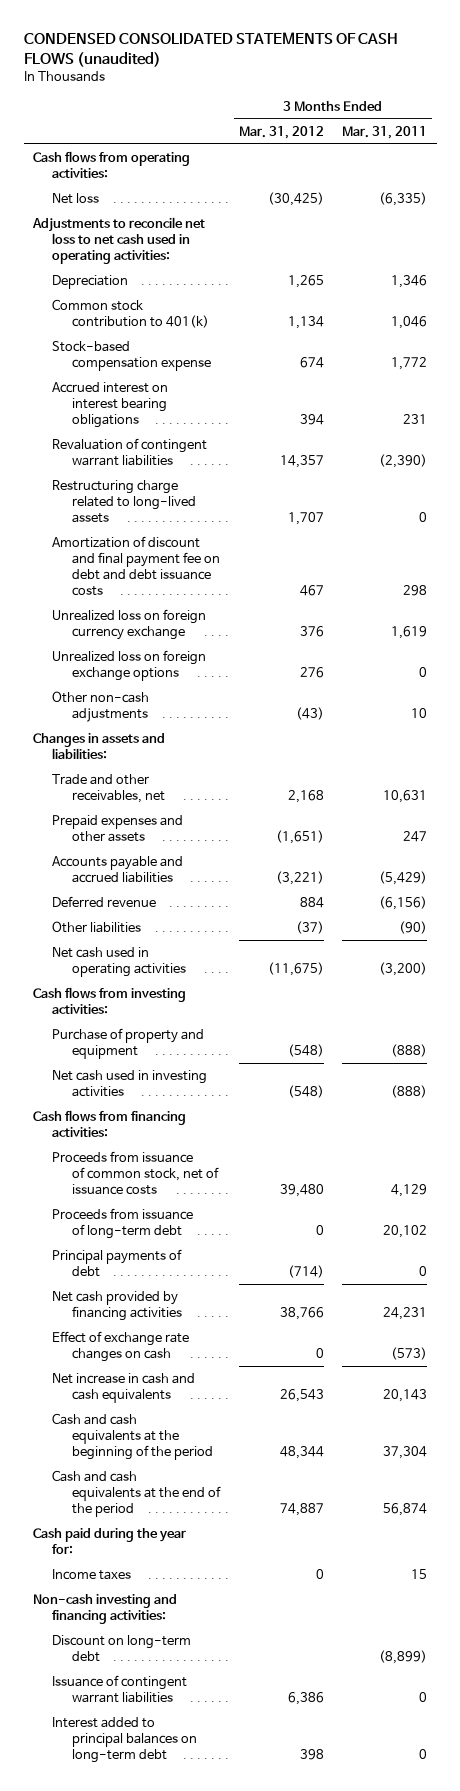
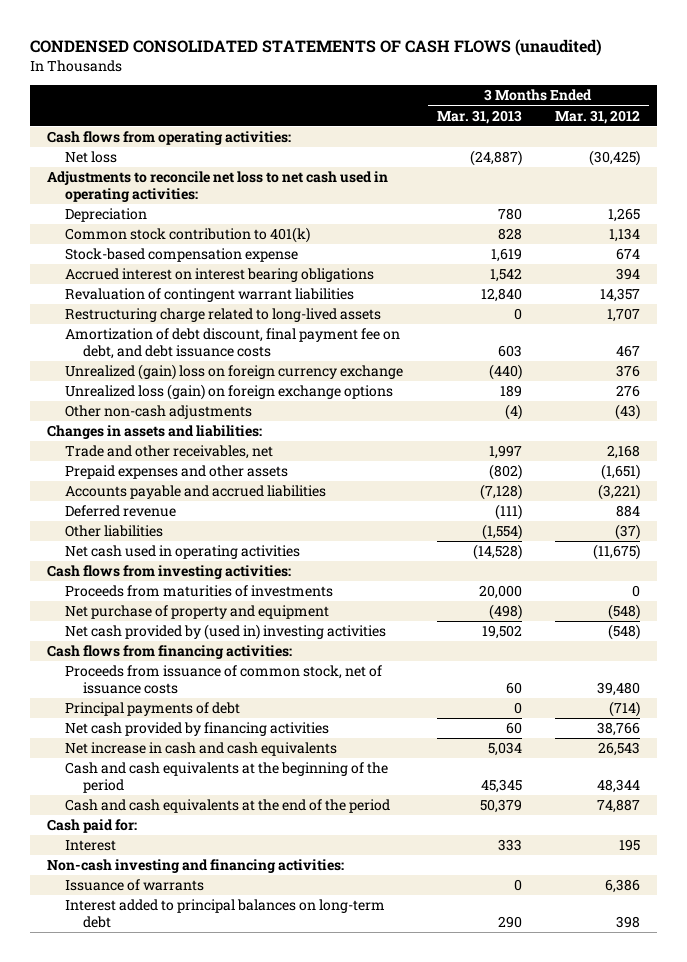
- | 3 Months Ended Mar. 31, 2012 | 3 Months Ended Mar. 31, 2011
+ | 3 Months Ended Mar. 31, 2013 | 3 Months Ended Mar. 31, 2012
- Amortization of discount and final payment fee on debt and debt issuance costs | 467 | 298
- Unrealized loss on foreign currency exchange | 376 | 1,619
- Unrealized loss on foreign exchange options | 276 | 0
+ Amortization of debt discount, final payment fee on debt, and debt issuance costs | 603 | 467
+ Unrealized (gain) loss on foreign currency exchange | (440) | 376
+ Unrealized loss (gain) on foreign exchange options | 189 | 276
- Purchase of property and equipment | (548) | (888)
- Net cash used in investing activities | (548) | (888)
+ Proceeds from maturities of investments | 20,000 | 0
+ Net purchase of property and equipment | (498) | (548)
+ Net cash provided by (used in) investing activities | 19,502 | (548)
- Proceeds from issuance of long-term debt | 0 | 20,102
- Effect of exchange rate changes on cash | 0 | (573)
- Cash paid during the year for:
- Income taxes | 0 | 15
+ Cash paid for:
+ Interest | 333 | 195
- Discount on long-term debt | | (8,899)
- Issuance of contingent warrant liabilities | 6,386 | 0
+ Issuance of warrants | 0 | 6,386

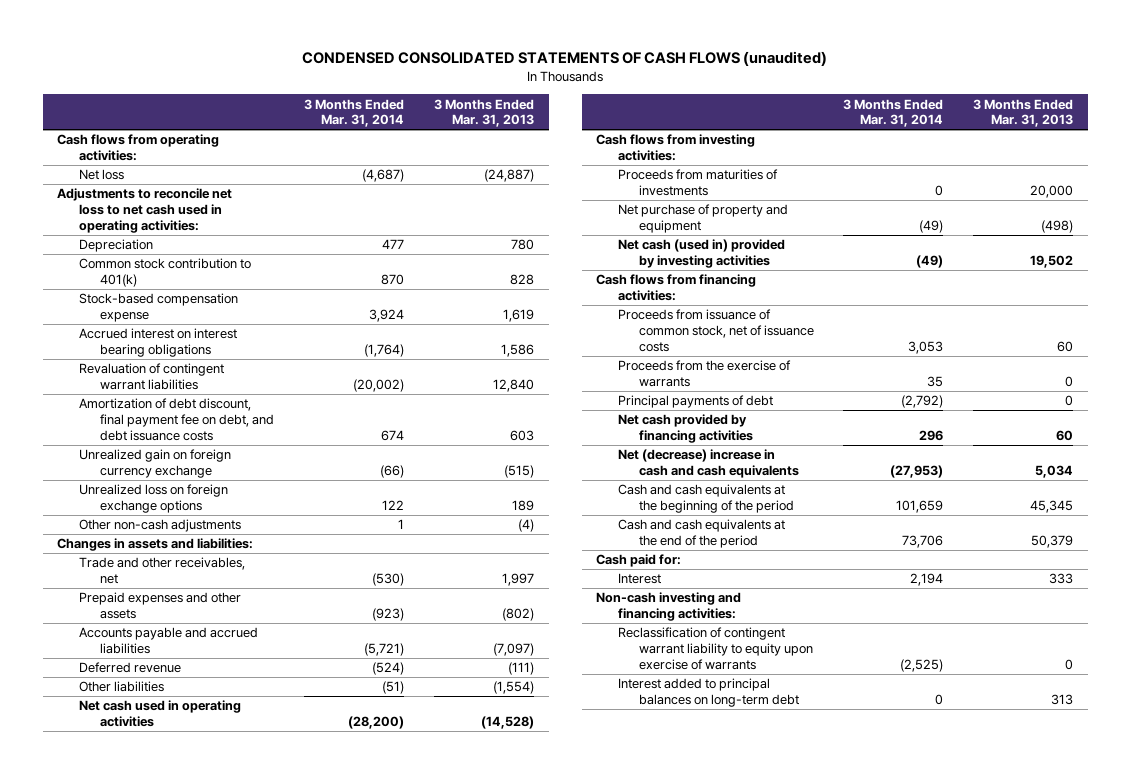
- | 3 Months Ended Mar. 31, 2013 | 3 Months Ended Mar. 31, 2012
+ | 3 Months Ended Mar. 31, 2014 | 3 Months Ended Mar. 31, 2013
- Accrued interest on interest bearing obligations | 1,542 | 394
+ Accrued interest on interest bearing obligations | (1,764) | 1,586
- Restructuring charge related to long-lived assets | 0 | 1,707
- Unrealized (gain) loss on foreign currency exchange | (440) | 376
- Unrealized loss (gain) on foreign exchange options | 189 | 276
+ Unrealized gain on foreign currency exchange | (66) | (515)
+ Unrealized loss on foreign exchange options | 122 | 189
- Accounts payable and accrued liabilities | (7,128) | (3,221)
+ Accounts payable and accrued liabilities | (5,721) | (7,097)
- Net cash provided by (used in) investing activities | 19,502 | (548)
+ Net cash (used in) provided by investing activities | (49) | 19,502
+ Proceeds from the exercise of warrants | 35 | 0
- Net increase in cash and cash equivalents | 5,034 | 26,543
+ Net (decrease) increase in cash and cash equivalents | (27,953) | 5,034
- Issuance of warrants | 0 | 6,386
- Interest added to principal balances on long-term debt | 290 | 398
+ Reclassification of contingent warrant liability to equity upon exercise of warrants | (2,525) | 0
+ Interest added to principal balances on long-term debt | 0 | 313

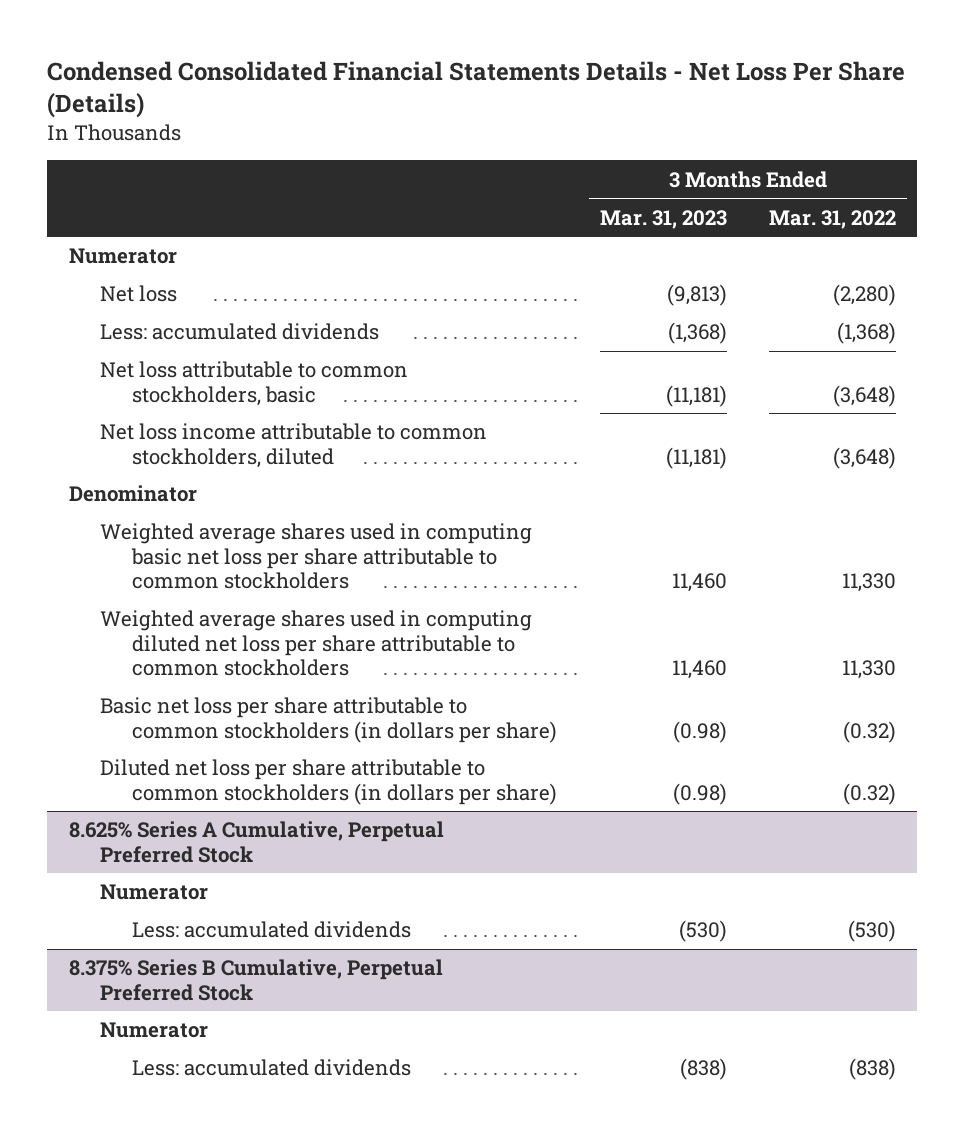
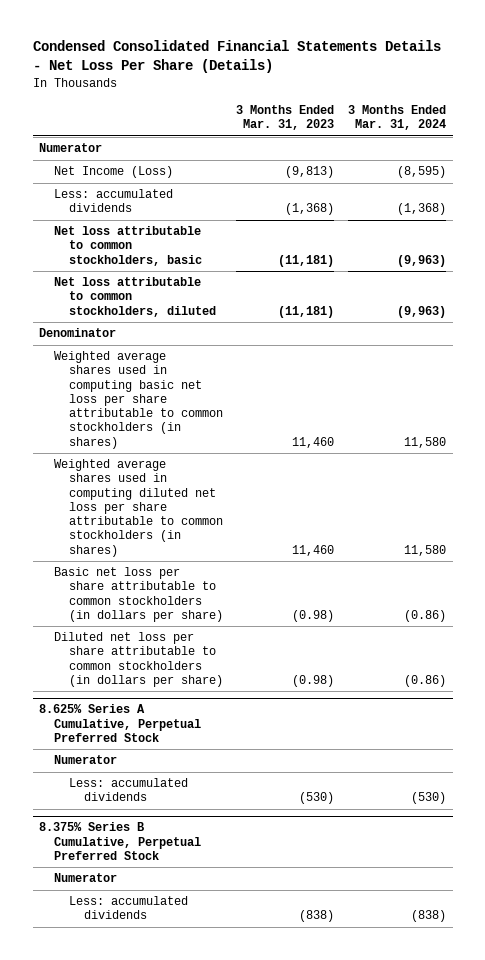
- | 3 Months Ended Mar. 31, 2023 | 3 Months Ended Mar. 31, 2022
+ | 3 Months Ended Mar. 31, 2023 | 3 Months Ended Mar. 31, 2024
- Net loss | (9,813) | (2,280)
+ Net Income (Loss) | (9,813) | (8,595)
- Net loss income attributable to common stockholders, diluted | (11,181) | (3,648)
+ Net loss attributable to common stockholders, diluted | (11,181) | (9,963)
- Weighted average shares used in computing basic net loss per share attributable to common stockholders | 11,460 | 11,330
- Weighted average shares used in computing diluted net loss per share attributable to common stockholders | 11,460 | 11,330
+ Weighted average shares used in computing basic net loss per share attributable to common stockholders (in shares) | 11,460 | 11,580
+ Weighted average shares used in computing diluted net loss per share attributable to common stockholders (in shares) | 11,460 | 11,580

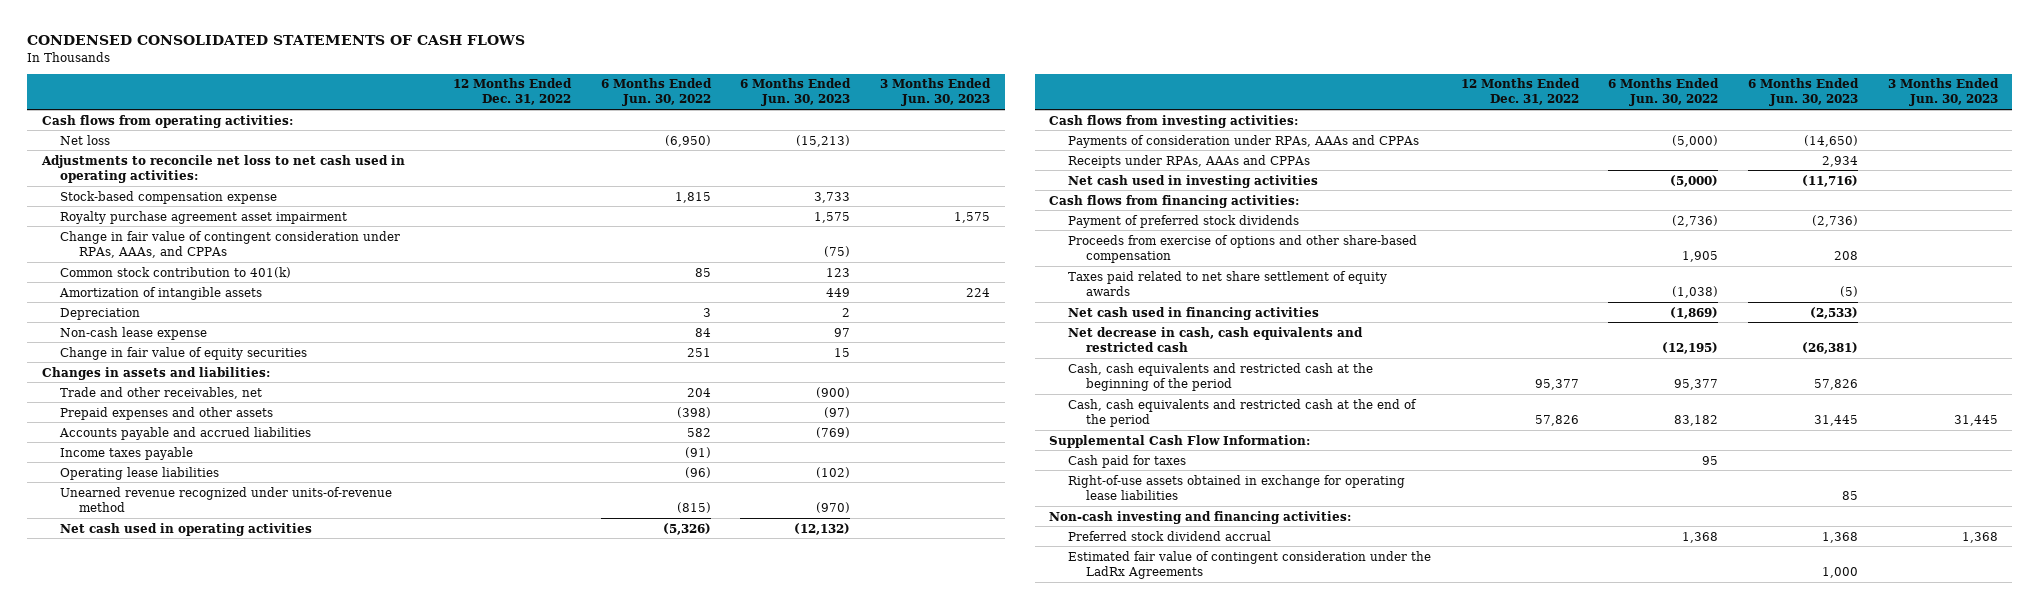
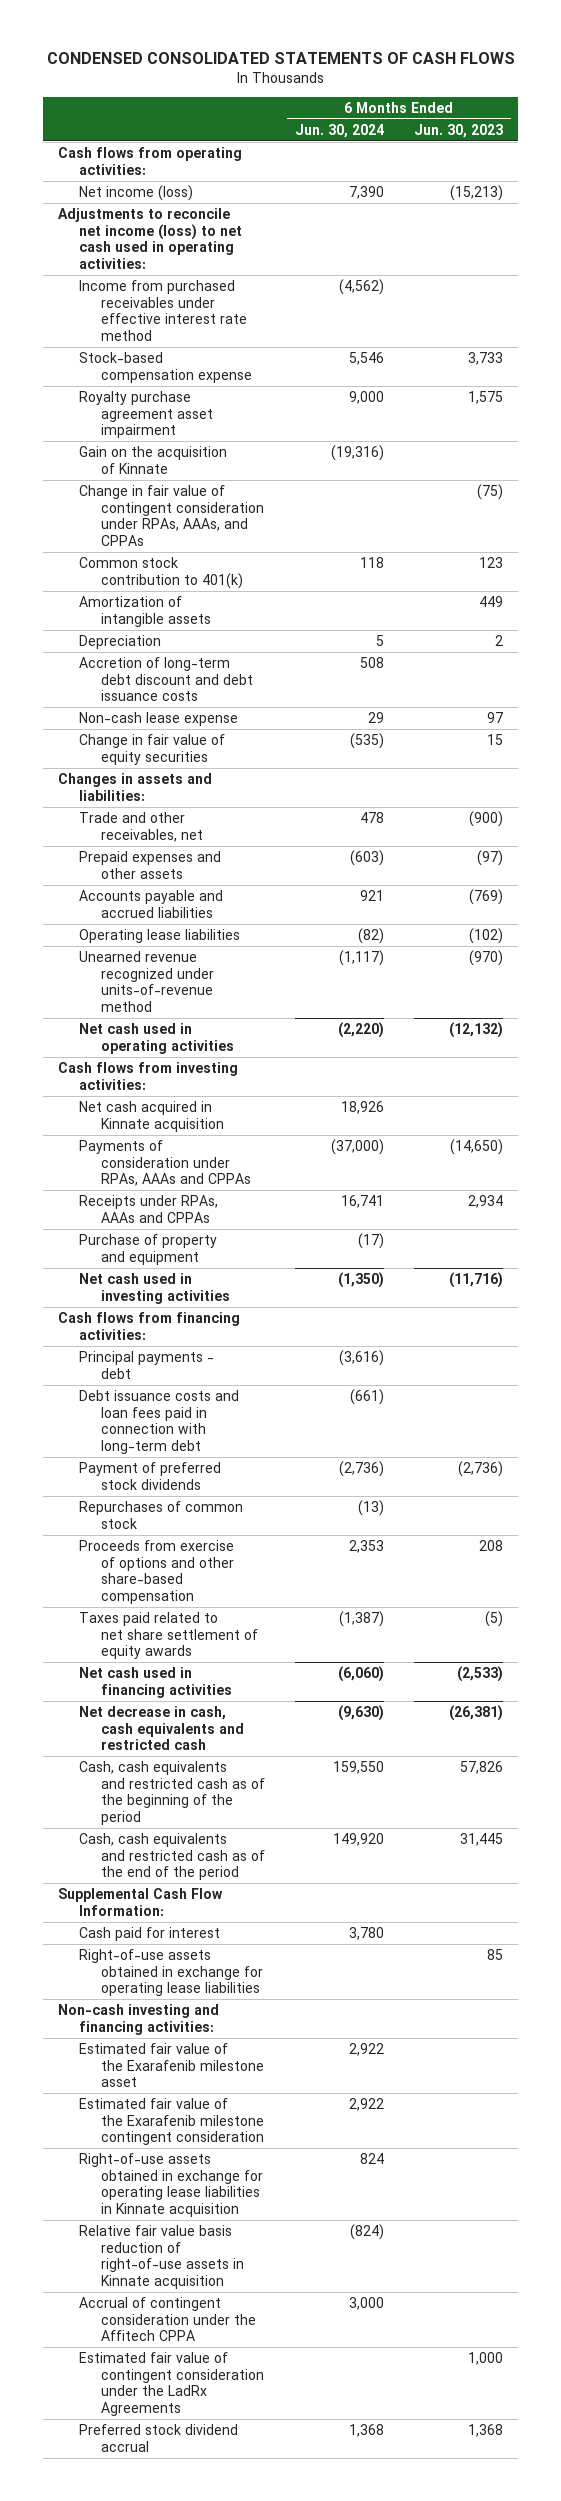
- | 12 Months Ended Dec. 31, 2022 | 6 Months Ended Jun. 30, 2022 | 6 Months Ended Jun. 30, 2023 | 3 Months Ended Jun. 30, 2023
+ | 6 Months Ended Jun. 30, 2024 | 6 Months Ended Jun. 30, 2023
- Net loss | | (6,950) | (15,213) |
- Adjustments to reconcile net loss to net cash used in operating activities:
+ Net income (loss) | 7,390 | (15,213)
+ Adjustments to reconcile net income (loss) to net cash used in operating activities:
+ Income from purchased receivables under effective interest rate method | (4,562) |
+ Gain on the acquisition of Kinnate | (19,316) |
+ Accretion of long-term debt discount and debt issuance costs | 508 |
- Income taxes payable | | (91) | |
+ Net cash acquired in Kinnate acquisition | 18,926 |
+ Purchase of property and equipment | (17) |
+ Principal payments - debt | (3,616) |
+ Debt issuance costs and loan fees paid in connection with long-term debt | (661) |
+ Repurchases of common stock | (13) |
- Cash, cash equivalents and restricted cash at the beginning of the period | 95,377 | 95,377 | 57,826 |
- Cash, cash equivalents and restricted cash at the end of the period | 57,826 | 83,182 | 31,445 | 31,445
+ Cash, cash equivalents and restricted cash as of the beginning of the period | 159,550 | 57,826
+ Cash, cash equivalents and restricted cash as of the end of the period | 149,920 | 31,445
- Cash paid for taxes | | 95 | |
+ Cash paid for interest | 3,780 |
+ Estimated fair value of the Exarafenib milestone asset | 2,922 |
+ Estimated fair value of the Exarafenib milestone contingent consideration | 2,922 |
+ Right-of-use assets obtained in exchange for operating lease liabilities in Kinnate acquisition | 824 |
+ Relative fair value basis reduction of right-of-use assets in Kinnate acquisition | (824) |
+ Accrual of contingent consideration under the Affitech CPPA | 3,000 |
moved down: Preferred stock dividend accrual | 1,368 | 1,368

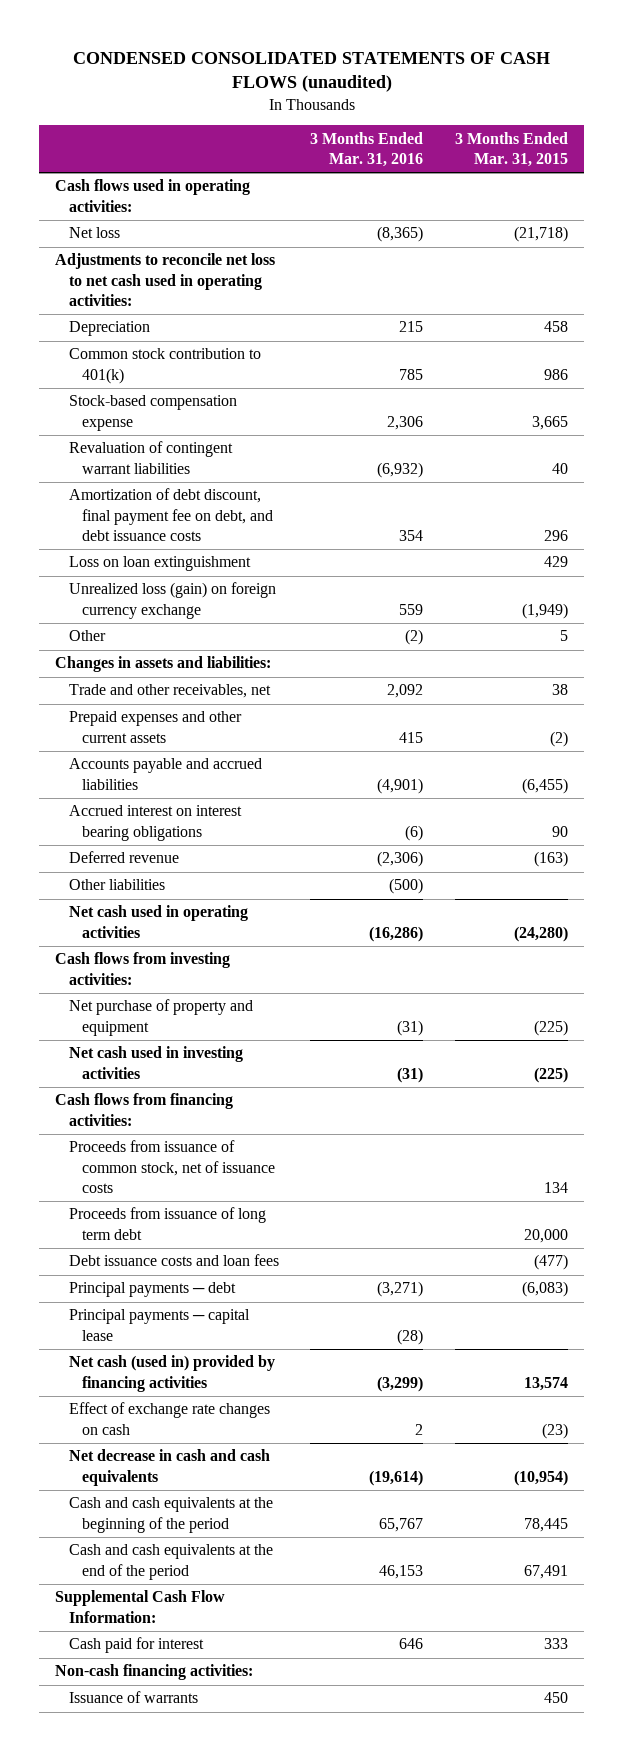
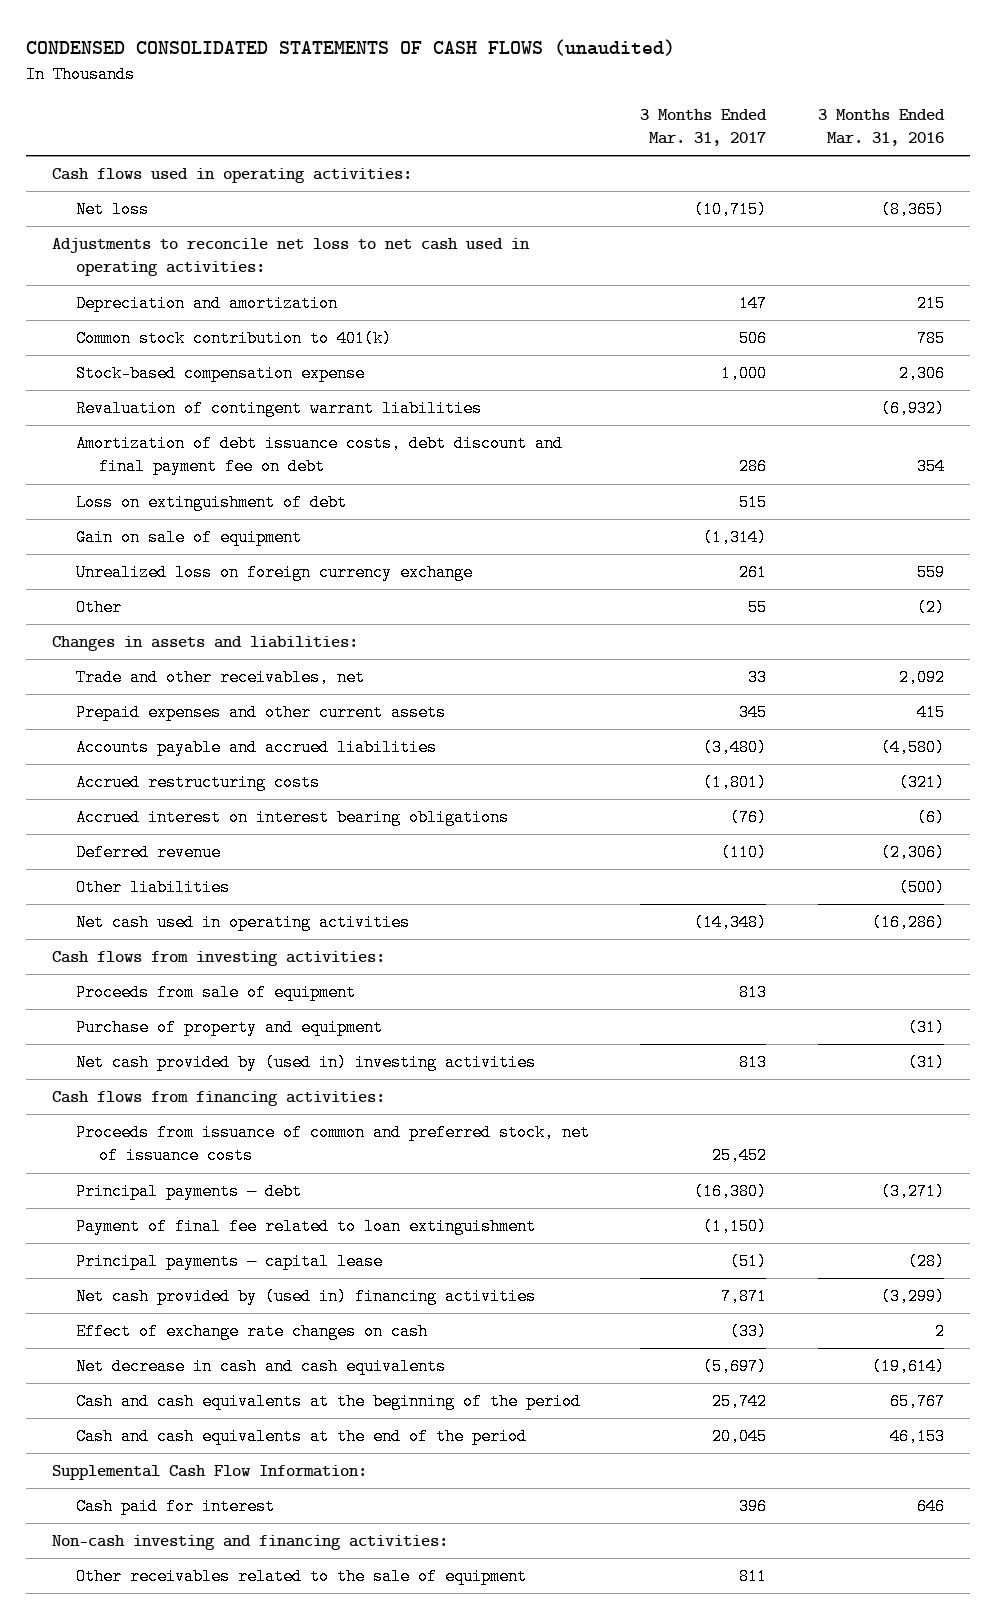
- | 3 Months Ended Mar. 31, 2016 | 3 Months Ended Mar. 31, 2015
+ | 3 Months Ended Mar. 31, 2017 | 3 Months Ended Mar. 31, 2016
- Depreciation | 215 | 458
+ Depreciation and amortization | 147 | 215
- Amortization of debt discount, final payment fee on debt, and debt issuance costs | 354 | 296
- Loss on loan extinguishment | | 429
- Unrealized loss (gain) on foreign currency exchange | 559 | (1,949)
+ Amortization of debt issuance costs, debt discount and final payment fee on debt | 286 | 354
+ Loss on extinguishment of debt | 515 |
+ Gain on sale of equipment | (1,314) |
+ Unrealized loss on foreign currency exchange | 261 | 559
- Accounts payable and accrued liabilities | (4,901) | (6,455)
+ Accounts payable and accrued liabilities | (3,480) | (4,580)
+ Accrued restructuring costs | (1,801) | (321)
- Net purchase of property and equipment | (31) | (225)
- Net cash used in investing activities | (31) | (225)
+ Proceeds from sale of equipment | 813 |
+ Purchase of property and equipment | | (31)
+ Net cash provided by (used in) investing activities | 813 | (31)
- Proceeds from issuance of common stock, net of issuance costs | | 134
- Proceeds from issuance of long term debt | | 20,000
- Debt issuance costs and loan fees | | (477)
+ Proceeds from issuance of common and preferred stock, net of issuance costs | 25,452 |
+ Payment of final fee related to loan extinguishment | (1,150) |
- Net cash (used in) provided by financing activities | (3,299) | 13,574
+ Net cash provided by (used in) financing activities | 7,871 | (3,299)
- Non-cash financing activities:
- Issuance of warrants | | 450
+ Non-cash investing and financing activities:
+ Other receivables related to the sale of equipment | 811 |

